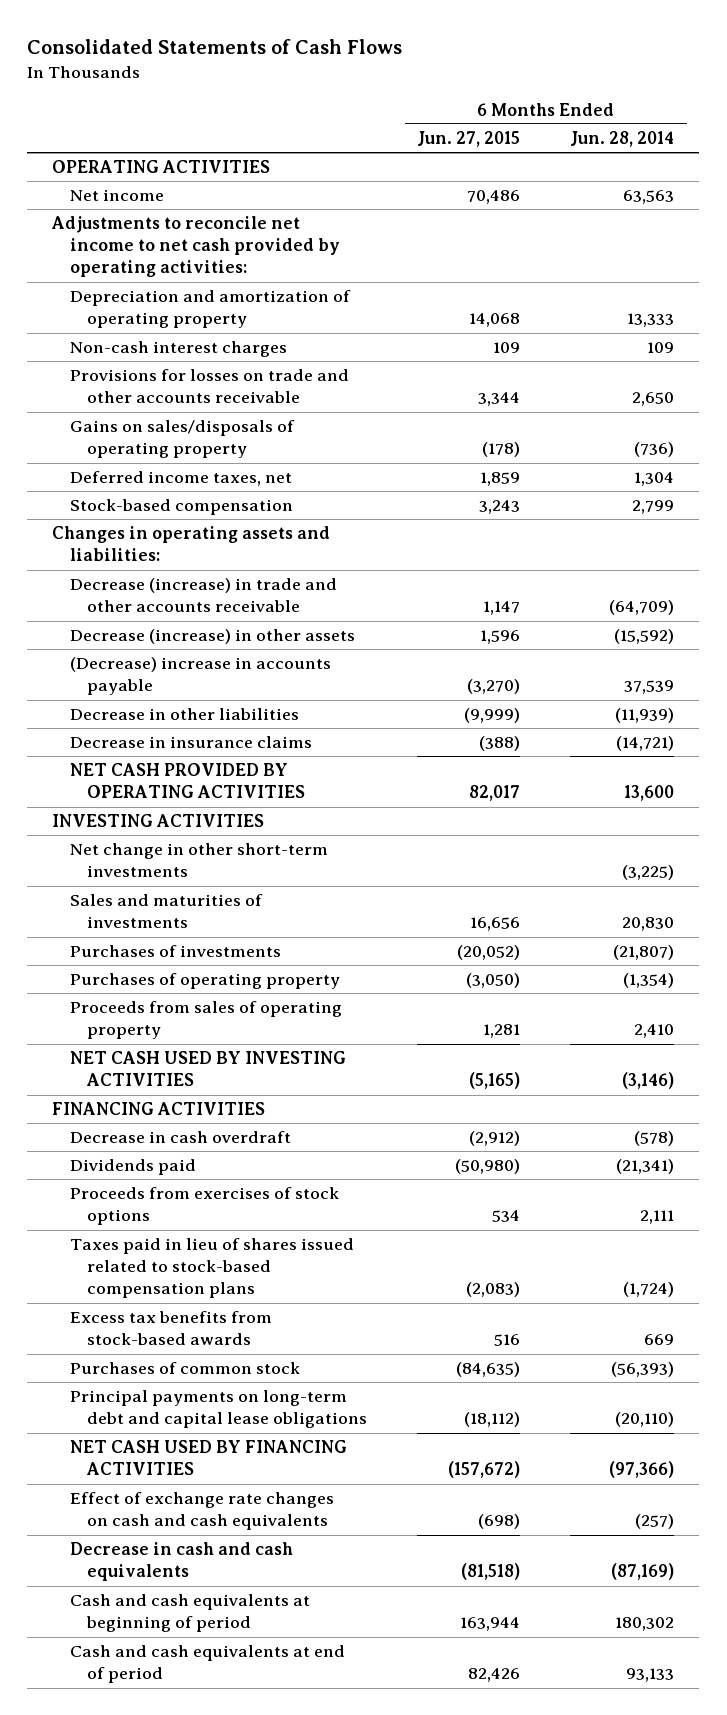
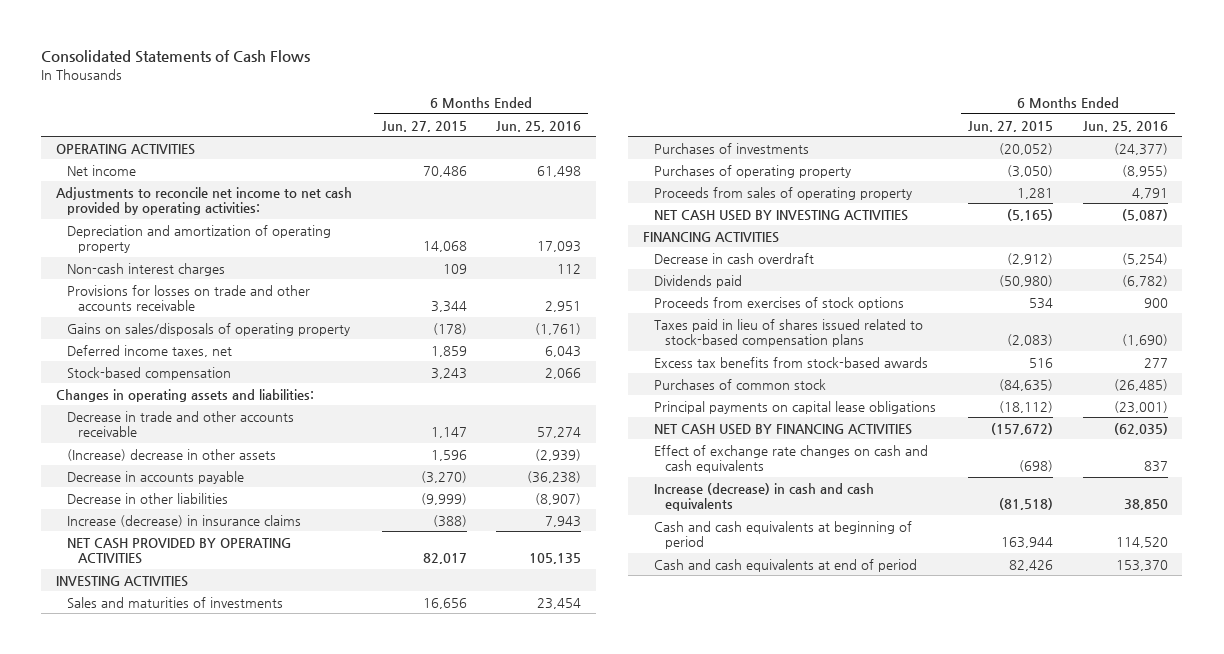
- | 6 Months Ended Jun. 27, 2015 | 6 Months Ended Jun. 28, 2014
+ | 6 Months Ended Jun. 27, 2015 | 6 Months Ended Jun. 25, 2016
- Decrease (increase) in trade and other accounts receivable | 1,147 | (64,709)
- Decrease (increase) in other assets | 1,596 | (15,592)
- (Decrease) increase in accounts payable | (3,270) | 37,539
+ Decrease in trade and other accounts receivable | 1,147 | 57,274
+ (Increase) decrease in other assets | 1,596 | (2,939)
+ Decrease in accounts payable | (3,270) | (36,238)
- Decrease in insurance claims | (388) | (14,721)
+ Increase (decrease) in insurance claims | (388) | 7,943
- Net change in other short-term investments | | (3,225)
- Principal payments on long-term debt and capital lease obligations | (18,112) | (20,110)
+ Principal payments on capital lease obligations | (18,112) | (23,001)
- Decrease in cash and cash equivalents | (81,518) | (87,169)
+ Increase (decrease) in cash and cash equivalents | (81,518) | 38,850

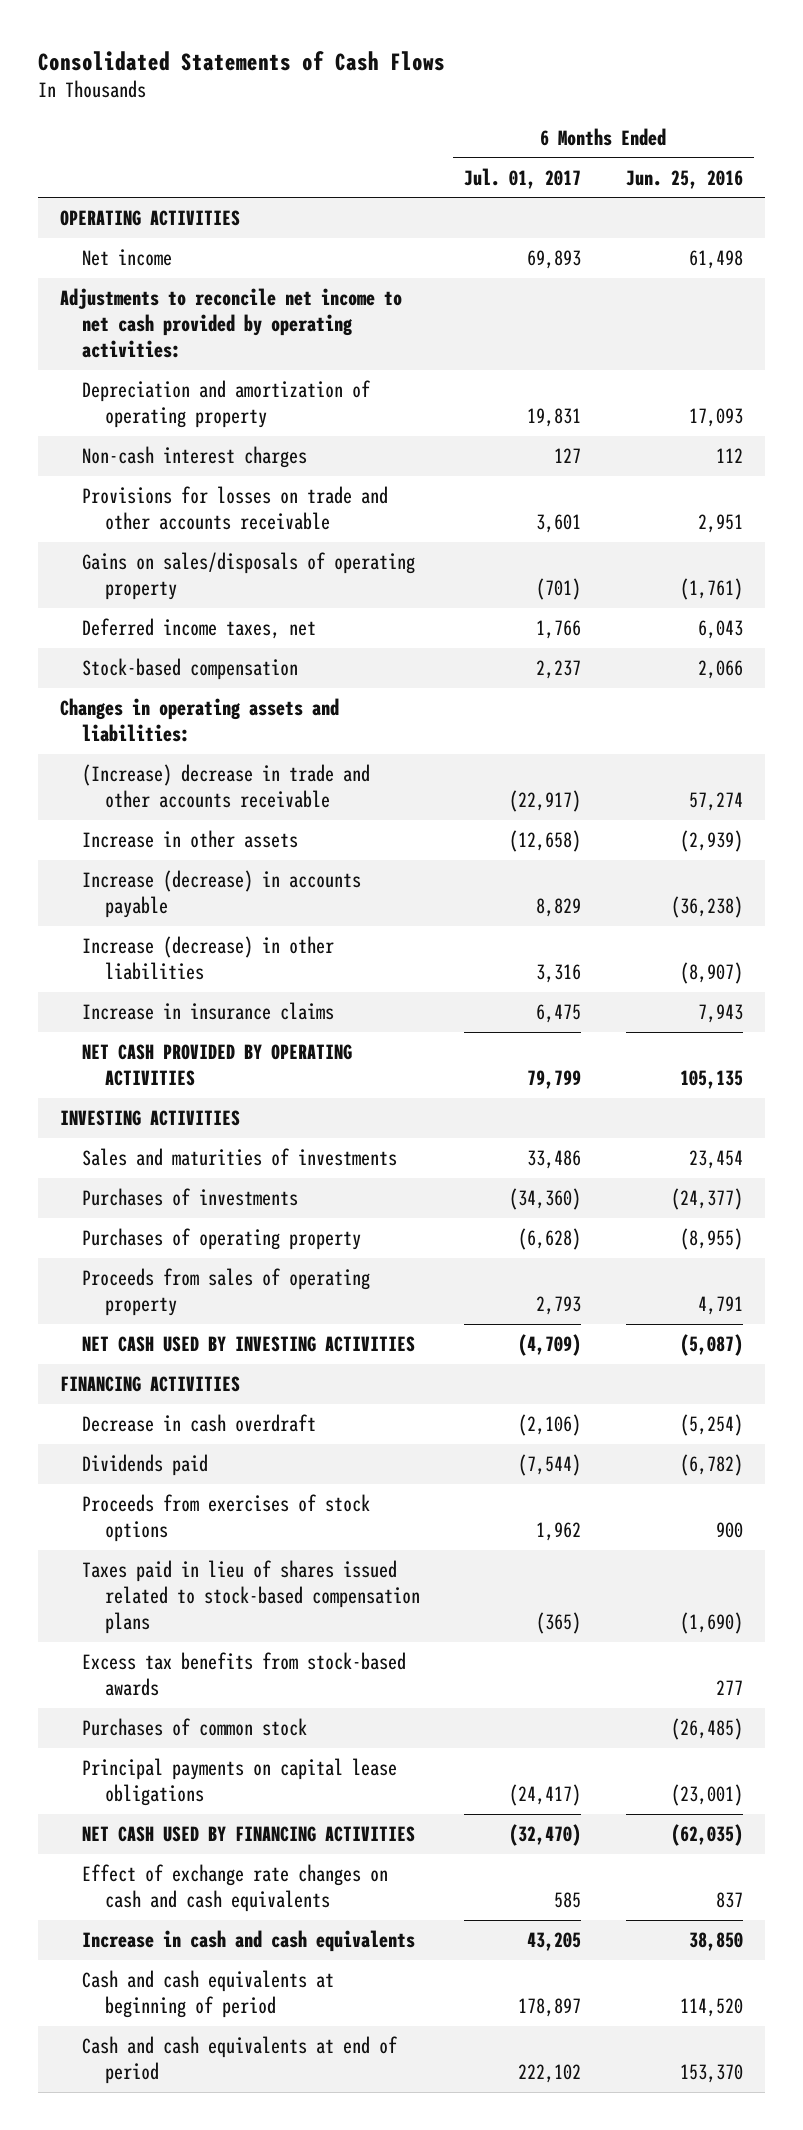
- | 6 Months Ended Jun. 27, 2015 | 6 Months Ended Jun. 25, 2016
+ | 6 Months Ended Jul. 01, 2017 | 6 Months Ended Jun. 25, 2016
- Decrease in trade and other accounts receivable | 1,147 | 57,274
- (Increase) decrease in other assets | 1,596 | (2,939)
- Decrease in accounts payable | (3,270) | (36,238)
- Decrease in other liabilities | (9,999) | (8,907)
- Increase (decrease) in insurance claims | (388) | 7,943
+ (Increase) decrease in trade and other accounts receivable | (22,917) | 57,274
+ Increase in other assets | (12,658) | (2,939)
+ Increase (decrease) in accounts payable | 8,829 | (36,238)
+ Increase (decrease) in other liabilities | 3,316 | (8,907)
+ Increase in insurance claims | 6,475 | 7,943
- Increase (decrease) in cash and cash equivalents | (81,518) | 38,850
+ Increase in cash and cash equivalents | 43,205 | 38,850

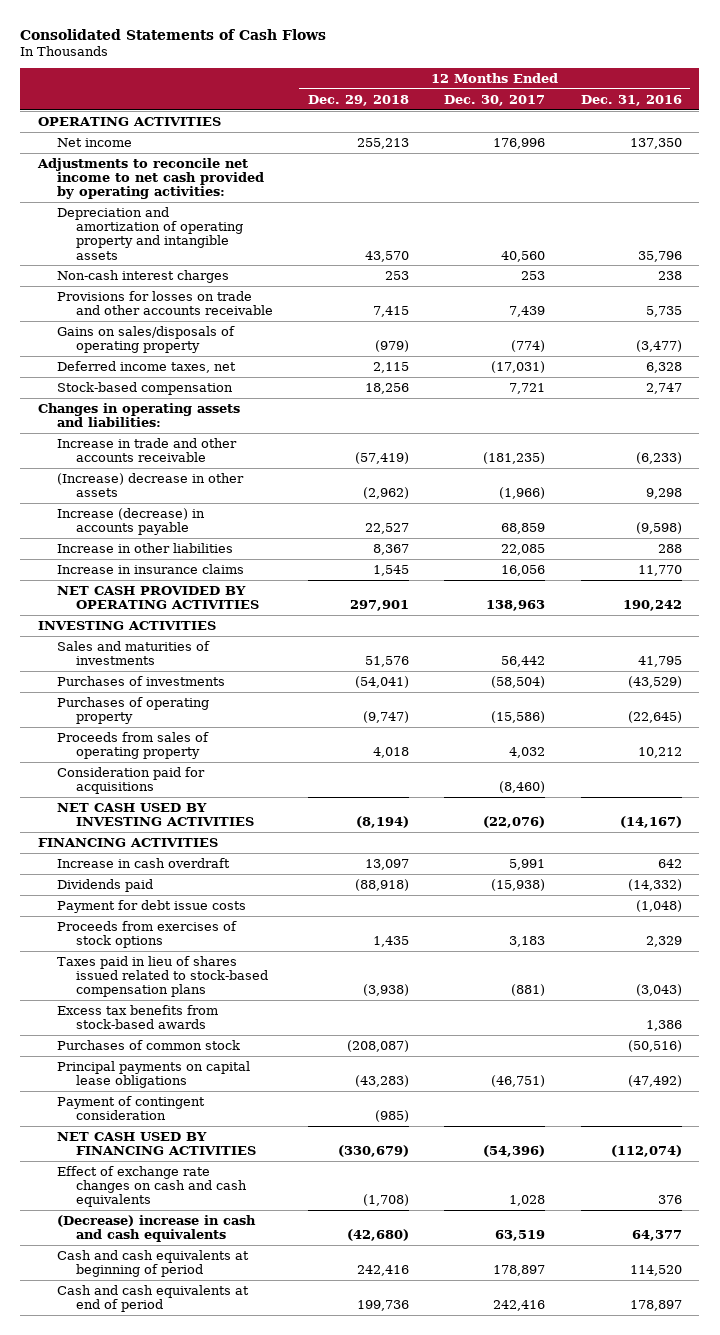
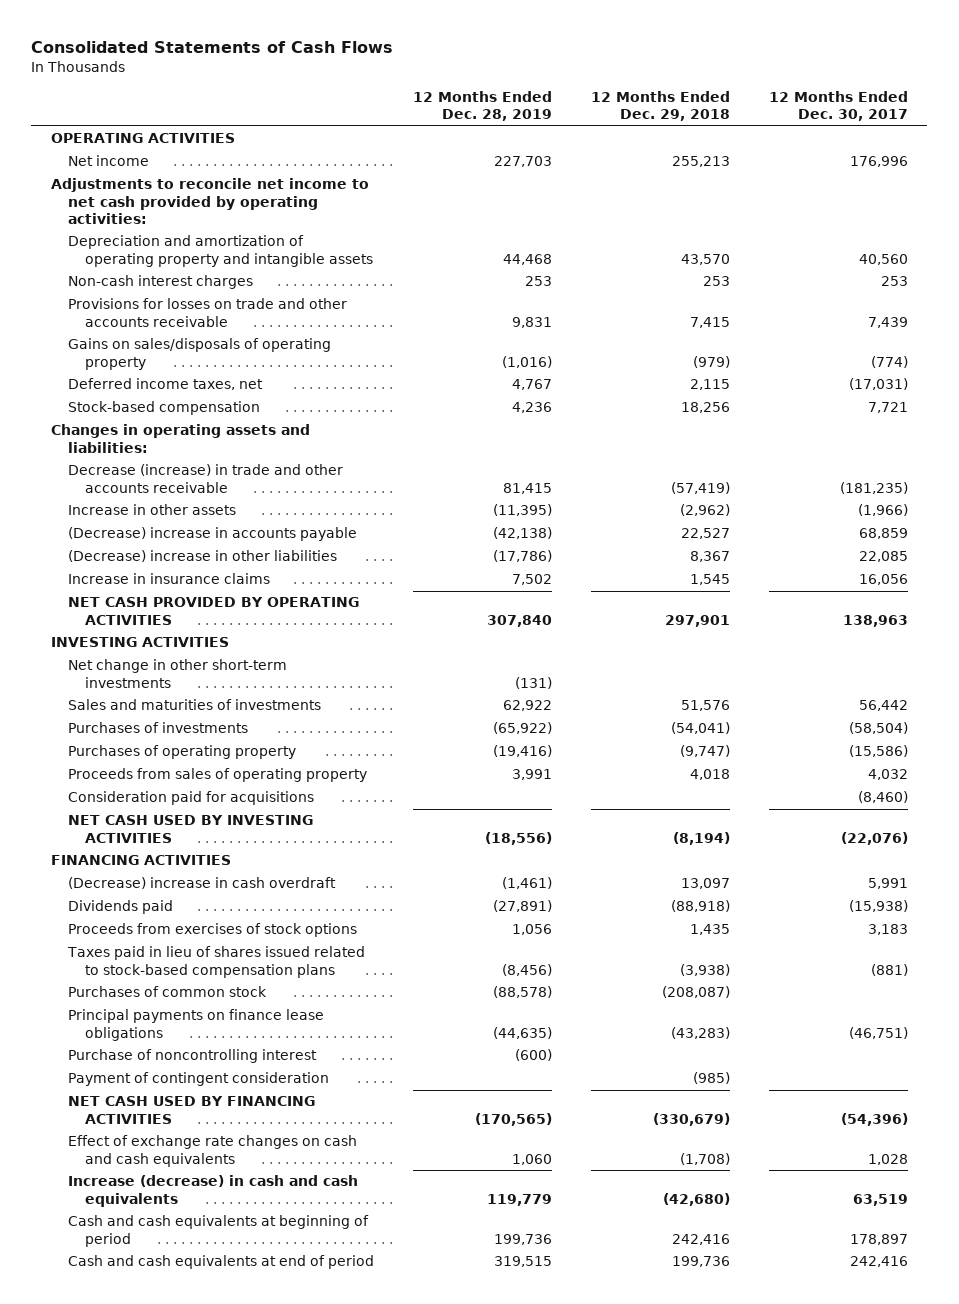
- | 12 Months Ended Dec. 29, 2018 | 12 Months Ended Dec. 30, 2017 | 12 Months Ended Dec. 31, 2016
+ | 12 Months Ended Dec. 28, 2019 | 12 Months Ended Dec. 29, 2018 | 12 Months Ended Dec. 30, 2017
- Increase in trade and other accounts receivable | (57,419) | (181,235) | (6,233)
- (Increase) decrease in other assets | (2,962) | (1,966) | 9,298
- Increase (decrease) in accounts payable | 22,527 | 68,859 | (9,598)
- Increase in other liabilities | 8,367 | 22,085 | 288
+ Decrease (increase) in trade and other accounts receivable | 81,415 | (57,419) | (181,235)
+ Increase in other assets | (11,395) | (2,962) | (1,966)
+ (Decrease) increase in accounts payable | (42,138) | 22,527 | 68,859
+ (Decrease) increase in other liabilities | (17,786) | 8,367 | 22,085
+ Net change in other short-term investments | (131) | |
- Increase in cash overdraft | 13,097 | 5,991 | 642
+ (Decrease) increase in cash overdraft | (1,461) | 13,097 | 5,991
- Payment for debt issue costs | | | (1,048)
- Excess tax benefits from stock-based awards | | | 1,386
- Principal payments on capital lease obligations | (43,283) | (46,751) | (47,492)
+ Principal payments on finance lease obligations | (44,635) | (43,283) | (46,751)
+ Purchase of noncontrolling interest | (600) | |
- (Decrease) increase in cash and cash equivalents | (42,680) | 63,519 | 64,377
+ Increase (decrease) in cash and cash equivalents | 119,779 | (42,680) | 63,519

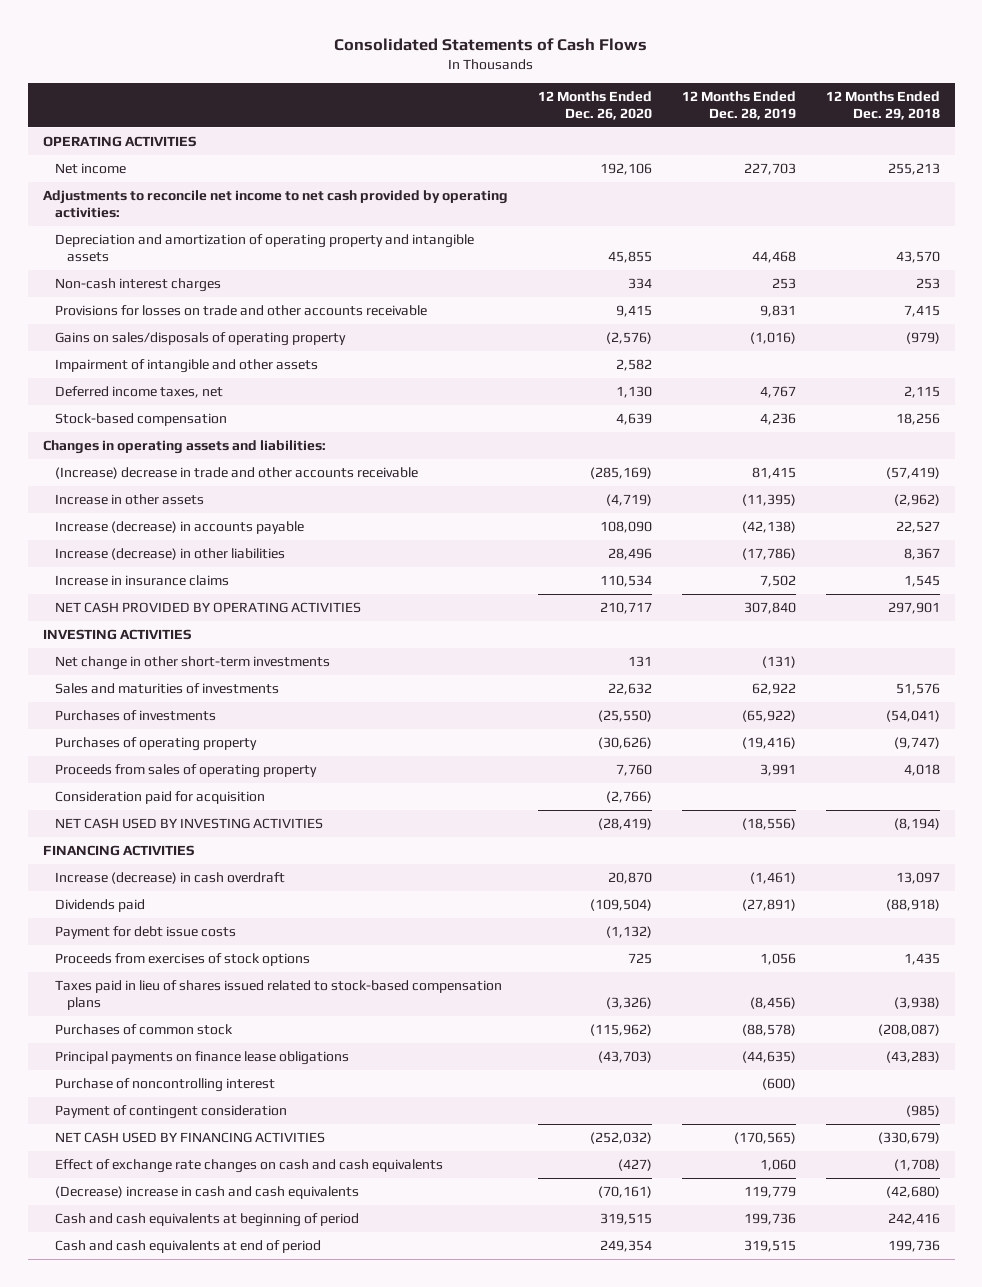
- | 12 Months Ended Dec. 28, 2019 | 12 Months Ended Dec. 29, 2018 | 12 Months Ended Dec. 30, 2017
+ | 12 Months Ended Dec. 26, 2020 | 12 Months Ended Dec. 28, 2019 | 12 Months Ended Dec. 29, 2018
+ Impairment of intangible and other assets | 2,582 | |
- Decrease (increase) in trade and other accounts receivable | 81,415 | (57,419) | (181,235)
+ (Increase) decrease in trade and other accounts receivable | (285,169) | 81,415 | (57,419)
- (Decrease) increase in accounts payable | (42,138) | 22,527 | 68,859
- (Decrease) increase in other liabilities | (17,786) | 8,367 | 22,085
+ Increase (decrease) in accounts payable | 108,090 | (42,138) | 22,527
+ Increase (decrease) in other liabilities | 28,496 | (17,786) | 8,367
- Consideration paid for acquisitions | | | (8,460)
+ Consideration paid for acquisition | (2,766) | |
- (Decrease) increase in cash overdraft | (1,461) | 13,097 | 5,991
+ Increase (decrease) in cash overdraft | 20,870 | (1,461) | 13,097
+ Payment for debt issue costs | (1,132) | |
- Increase (decrease) in cash and cash equivalents | 119,779 | (42,680) | 63,519
+ (Decrease) increase in cash and cash equivalents | (70,161) | 119,779 | (42,680)

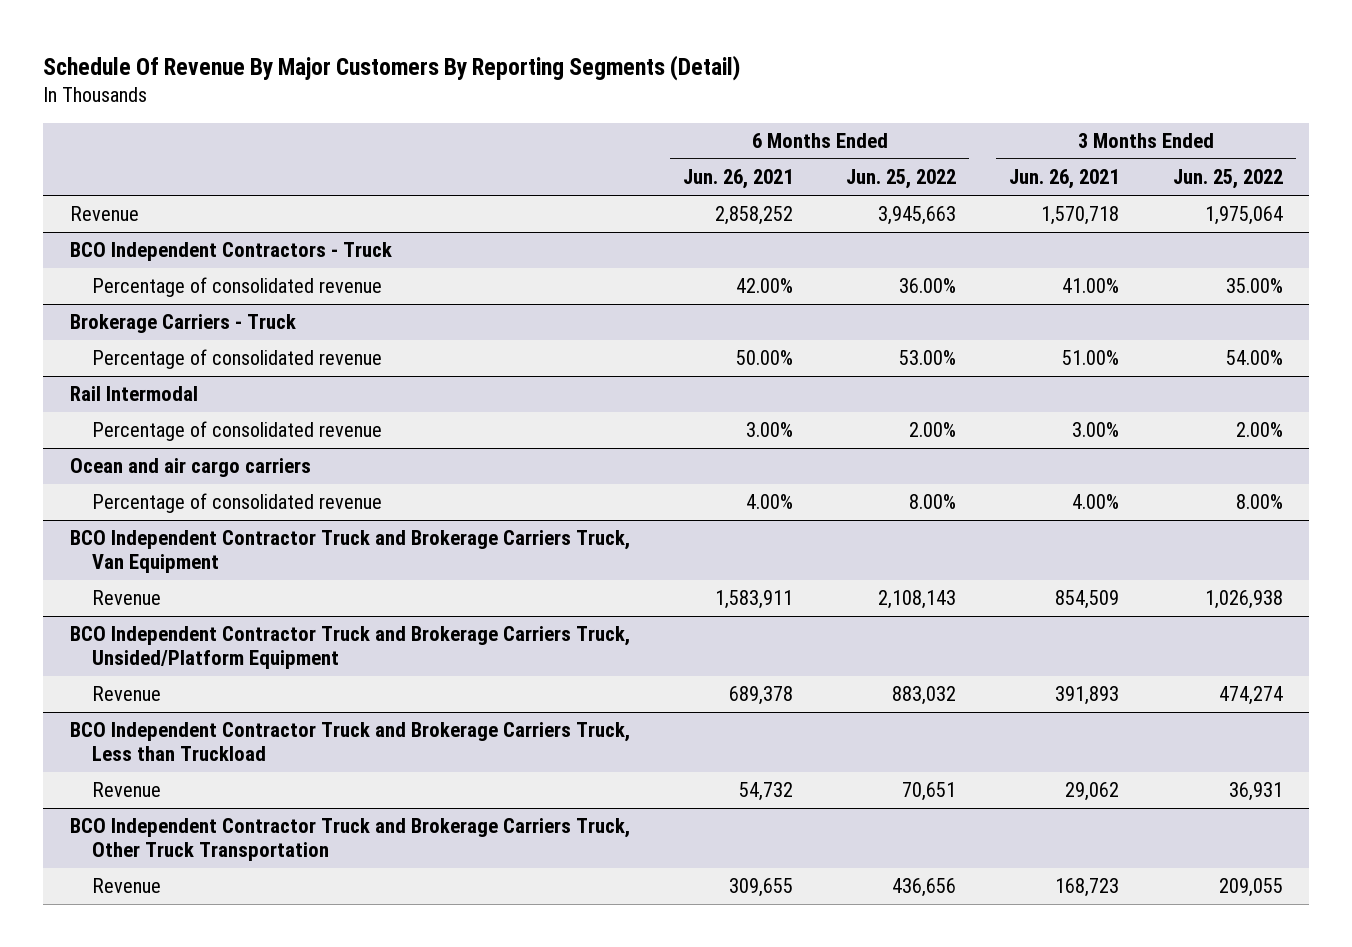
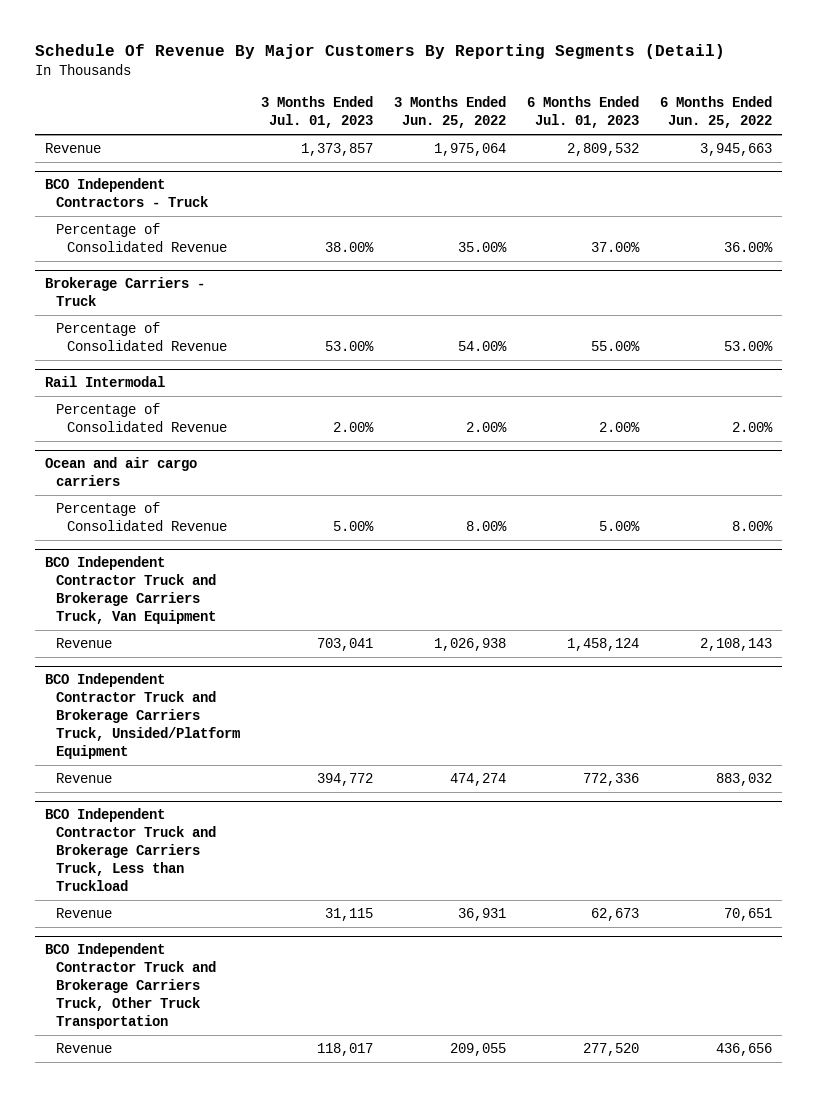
- | 6 Months Ended Jun. 26, 2021 | 6 Months Ended Jun. 25, 2022 | 3 Months Ended Jun. 26, 2021 | 3 Months Ended Jun. 25, 2022
+ | 3 Months Ended Jul. 01, 2023 | 3 Months Ended Jun. 25, 2022 | 6 Months Ended Jul. 01, 2023 | 6 Months Ended Jun. 25, 2022
@ BCO Independent Contractors - Truck
- Percentage of consolidated revenue | 42.00% | 36.00% | 41.00% | 35.00%
+ Percentage of Consolidated Revenue | 38.00% | 35.00% | 37.00% | 36.00%
@ Brokerage Carriers - Truck
- Percentage of consolidated revenue | 50.00% | 53.00% | 51.00% | 54.00%
+ Percentage of Consolidated Revenue | 53.00% | 54.00% | 55.00% | 53.00%
@ Rail Intermodal
- Percentage of consolidated revenue | 3.00% | 2.00% | 3.00% | 2.00%
+ Percentage of Consolidated Revenue | 2.00% | 2.00% | 2.00% | 2.00%
@ Ocean and air cargo carriers
- Percentage of consolidated revenue | 4.00% | 8.00% | 4.00% | 8.00%
+ Percentage of Consolidated Revenue | 5.00% | 8.00% | 5.00% | 8.00%

